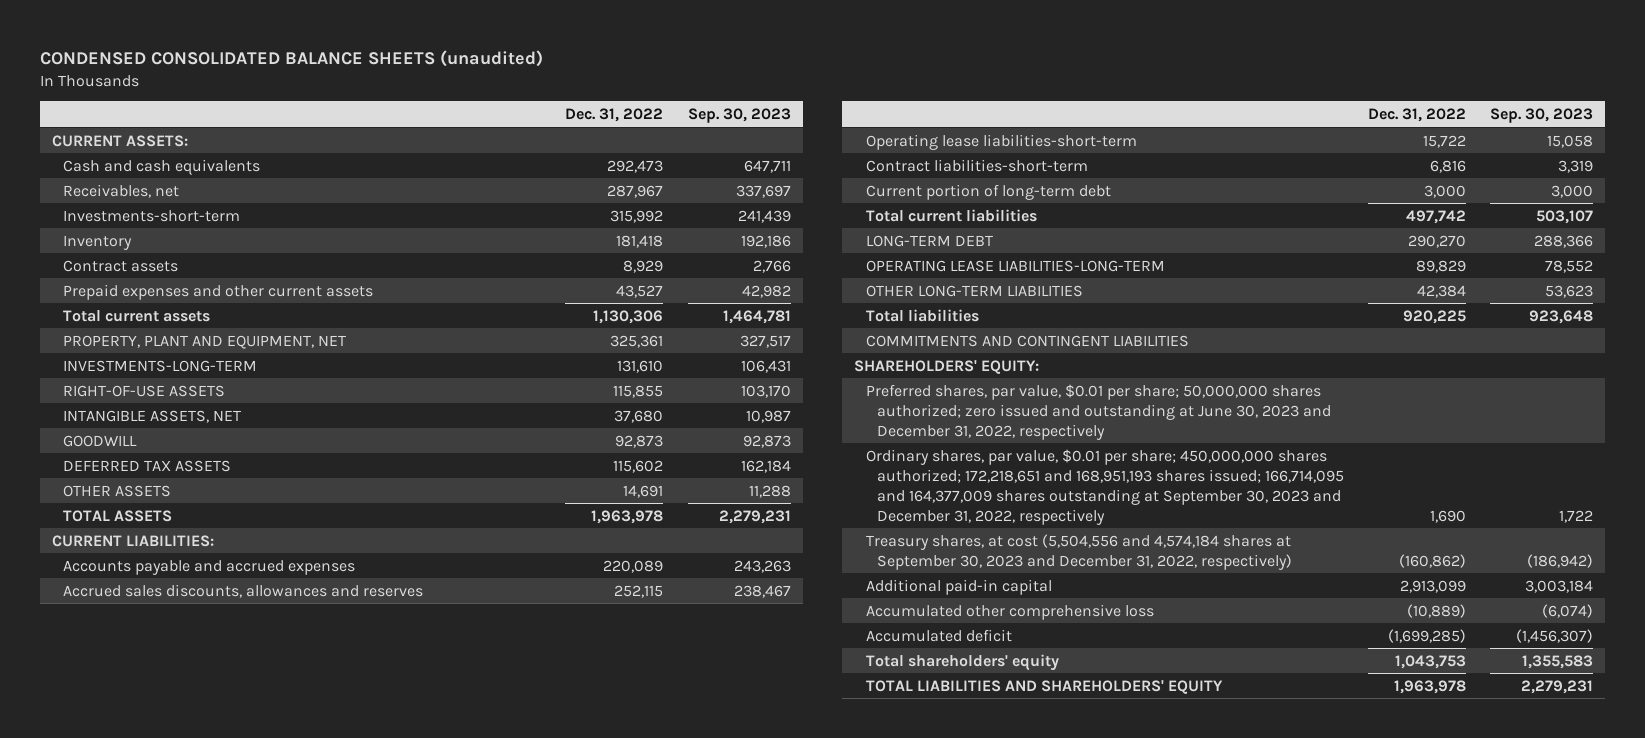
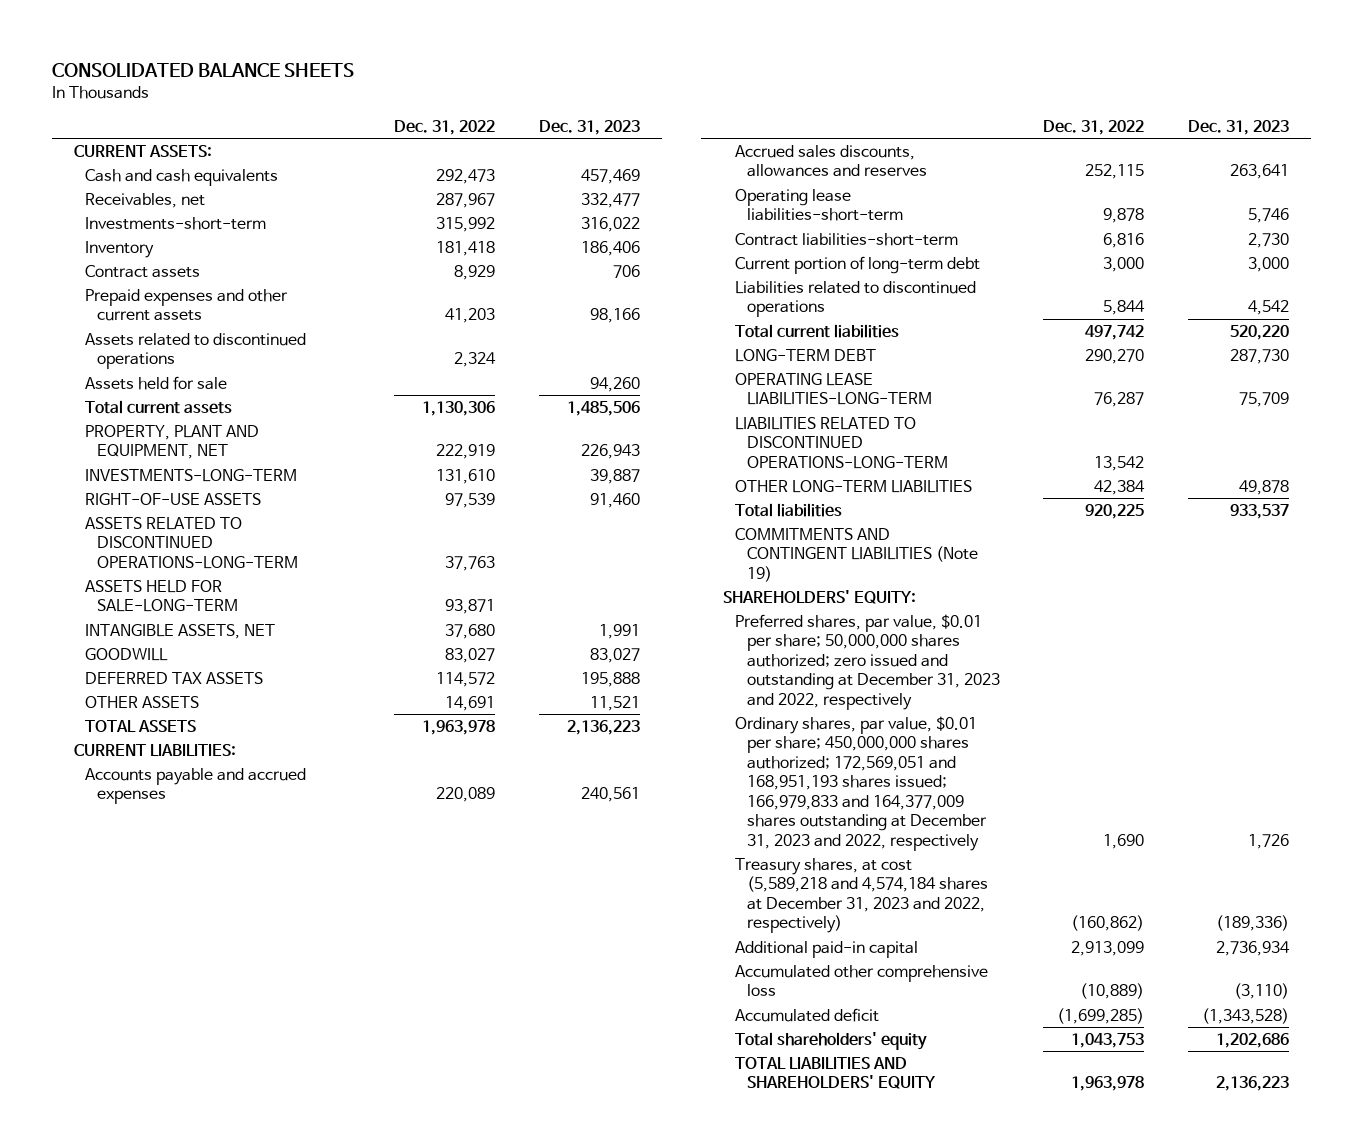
- CONDENSED CONSOLIDATED BALANCE SHEETS (unaudited)
+ CONSOLIDATED BALANCE SHEETS
- | Dec. 31, 2022 | Sep. 30, 2023
+ | Dec. 31, 2022 | Dec. 31, 2023
- Prepaid expenses and other current assets | 43,527 | 42,982
+ Prepaid expenses and other current assets | 41,203 | 98,166
+ Assets related to discontinued operations | 2,324 |
+ Assets held for sale | | 94,260
- PROPERTY, PLANT AND EQUIPMENT, NET | 325,361 | 327,517
+ PROPERTY, PLANT AND EQUIPMENT, NET | 222,919 | 226,943
- RIGHT-OF-USE ASSETS | 115,855 | 103,170
+ RIGHT-OF-USE ASSETS | 97,539 | 91,460
+ ASSETS RELATED TO DISCONTINUED OPERATIONS-LONG-TERM | 37,763 |
+ ASSETS HELD FOR SALE-LONG-TERM | 93,871 |
- GOODWILL | 92,873 | 92,873
- DEFERRED TAX ASSETS | 115,602 | 162,184
+ GOODWILL | 83,027 | 83,027
+ DEFERRED TAX ASSETS | 114,572 | 195,888
- Operating lease liabilities-short-term | 15,722 | 15,058
+ Operating lease liabilities-short-term | 9,878 | 5,746
+ Liabilities related to discontinued operations | 5,844 | 4,542
- OPERATING LEASE LIABILITIES-LONG-TERM | 89,829 | 78,552
+ OPERATING LEASE LIABILITIES-LONG-TERM | 76,287 | 75,709
+ LIABILITIES RELATED TO DISCONTINUED OPERATIONS-LONG-TERM | 13,542 |
- COMMITMENTS AND CONTINGENT LIABILITIES
+ COMMITMENTS AND CONTINGENT LIABILITIES (Note 19)
- Preferred shares, par value, $0.01 per share; 50,000,000 shares authorized; zero issued and outstanding at June 30, 2023 and December 31, 2022, respectively
- Ordinary shares, par value, $0.01 per share; 450,000,000 shares authorized; 172,218,651 and 168,951,193 shares issued; 166,714,095 and 164,377,009 shares outstanding at September 30, 2023 and December 31, 2022, respectively | 1,690 | 1,722
- Treasury shares, at cost (5,504,556 and 4,574,184 shares at September 30, 2023 and December 31, 2022, respectively) | (160,862) | (186,942)
+ Preferred shares, par value, $0.01 per share; 50,000,000 shares authorized; zero issued and outstanding at December 31, 2023 and 2022, respectively
+ Ordinary shares, par value, $0.01 per share; 450,000,000 shares authorized; 172,569,051 and 168,951,193 shares issued; 166,979,833 and 164,377,009 shares outstanding at December 31, 2023 and 2022, respectively | 1,690 | 1,726
+ Treasury shares, at cost (5,589,218 and 4,574,184 shares at December 31, 2023 and 2022, respectively) | (160,862) | (189,336)

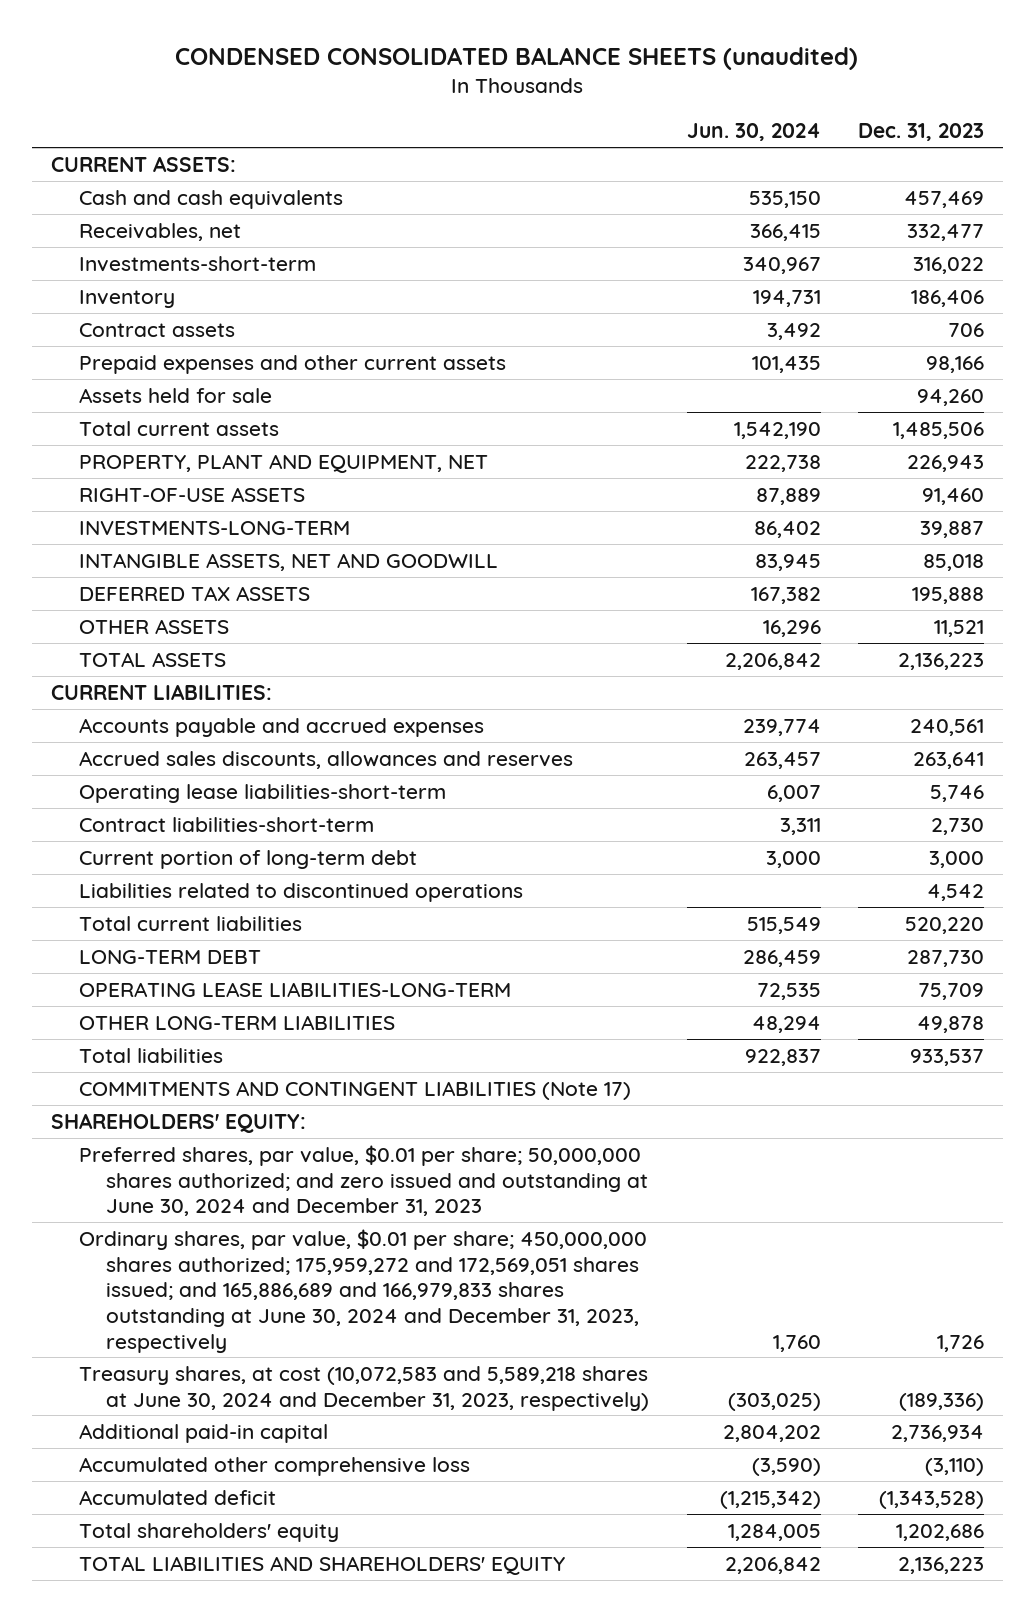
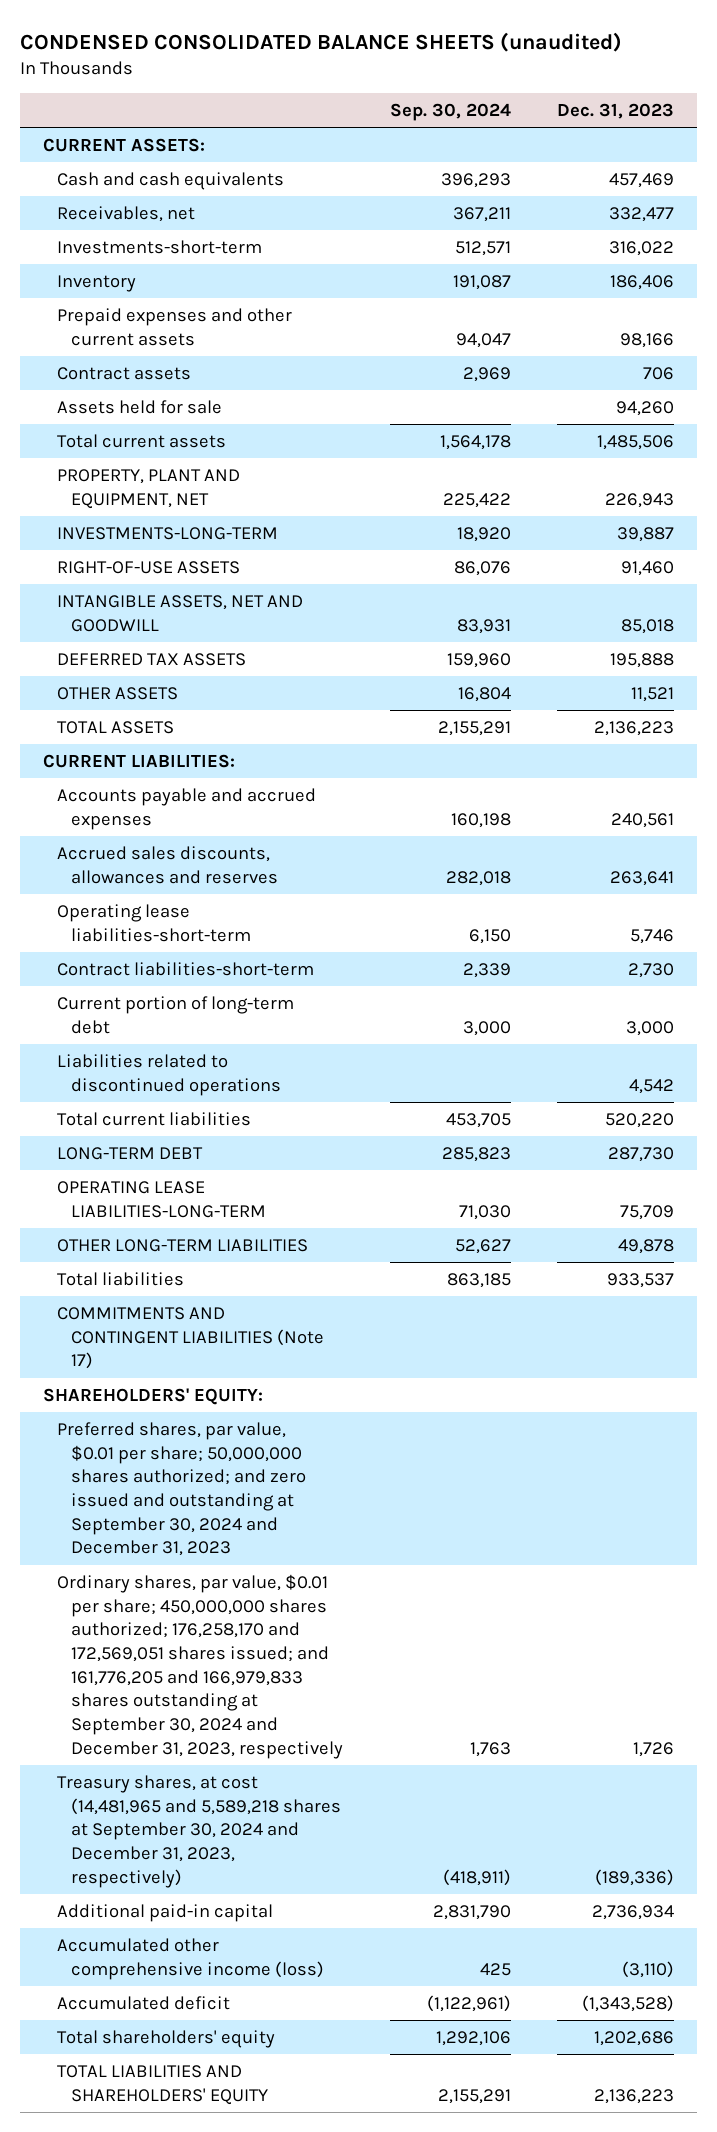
- | Jun. 30, 2024 | Dec. 31, 2023
+ | Sep. 30, 2024 | Dec. 31, 2023
moved down: Contract assets | 2,969 | 706
moved down: RIGHT-OF-USE ASSETS | 86,076 | 91,460
- Preferred shares, par value, $0.01 per share; 50,000,000 shares authorized; and zero issued and outstanding at June 30, 2024 and December 31, 2023
- Ordinary shares, par value, $0.01 per share; 450,000,000 shares authorized; 175,959,272 and 172,569,051 shares issued; and 165,886,689 and 166,979,833 shares outstanding at June 30, 2024 and December 31, 2023, respectively | 1,760 | 1,726
- Treasury shares, at cost (10,072,583 and 5,589,218 shares at June 30, 2024 and December 31, 2023, respectively) | (303,025) | (189,336)
+ Preferred shares, par value, $0.01 per share; 50,000,000 shares authorized; and zero issued and outstanding at September 30, 2024 and December 31, 2023
+ Ordinary shares, par value, $0.01 per share; 450,000,000 shares authorized; 176,258,170 and 172,569,051 shares issued; and 161,776,205 and 166,979,833 shares outstanding at September 30, 2024 and December 31, 2023, respectively | 1,763 | 1,726
+ Treasury shares, at cost (14,481,965 and 5,589,218 shares at September 30, 2024 and December 31, 2023, respectively) | (418,911) | (189,336)
- Accumulated other comprehensive loss | (3,590) | (3,110)
+ Accumulated other comprehensive income (loss) | 425 | (3,110)

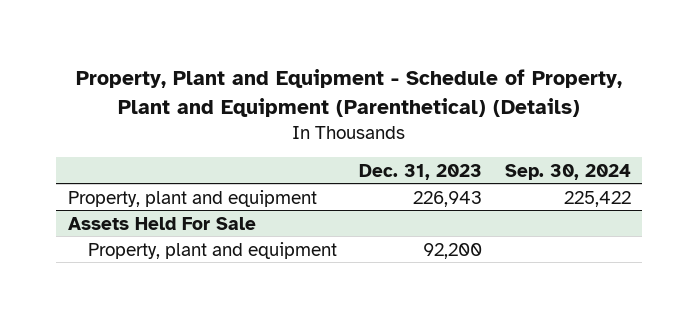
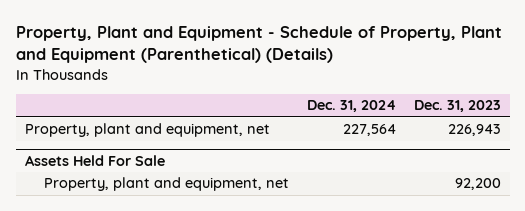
- | Dec. 31, 2023 | Sep. 30, 2024
+ | Dec. 31, 2024 | Dec. 31, 2023
- Property, plant and equipment | 226,943 | 225,422
+ Property, plant and equipment, net | 227,564 | 226,943
@ Assets Held For Sale
- Property, plant and equipment | 92,200 |
+ Property, plant and equipment, net | | 92,200

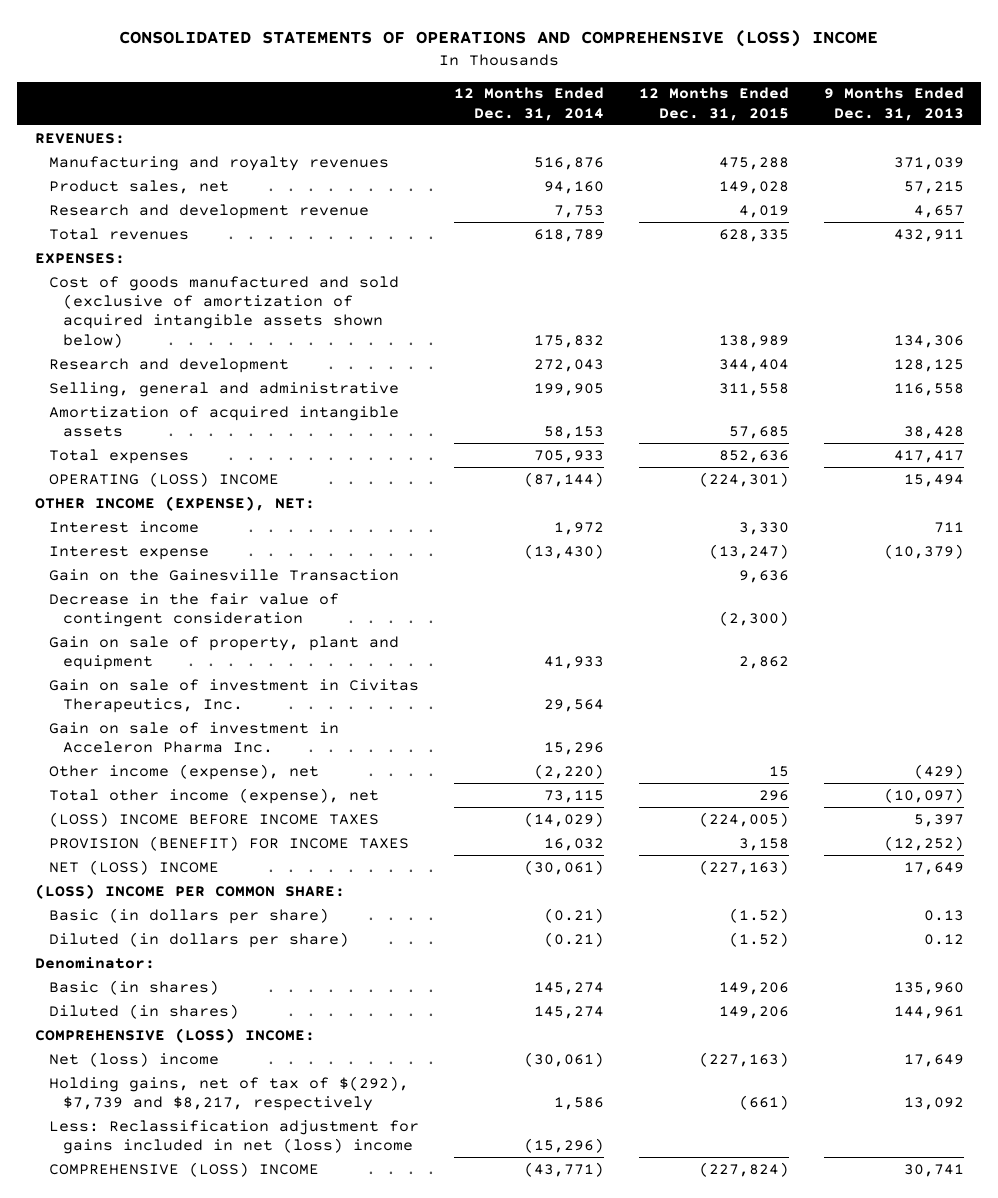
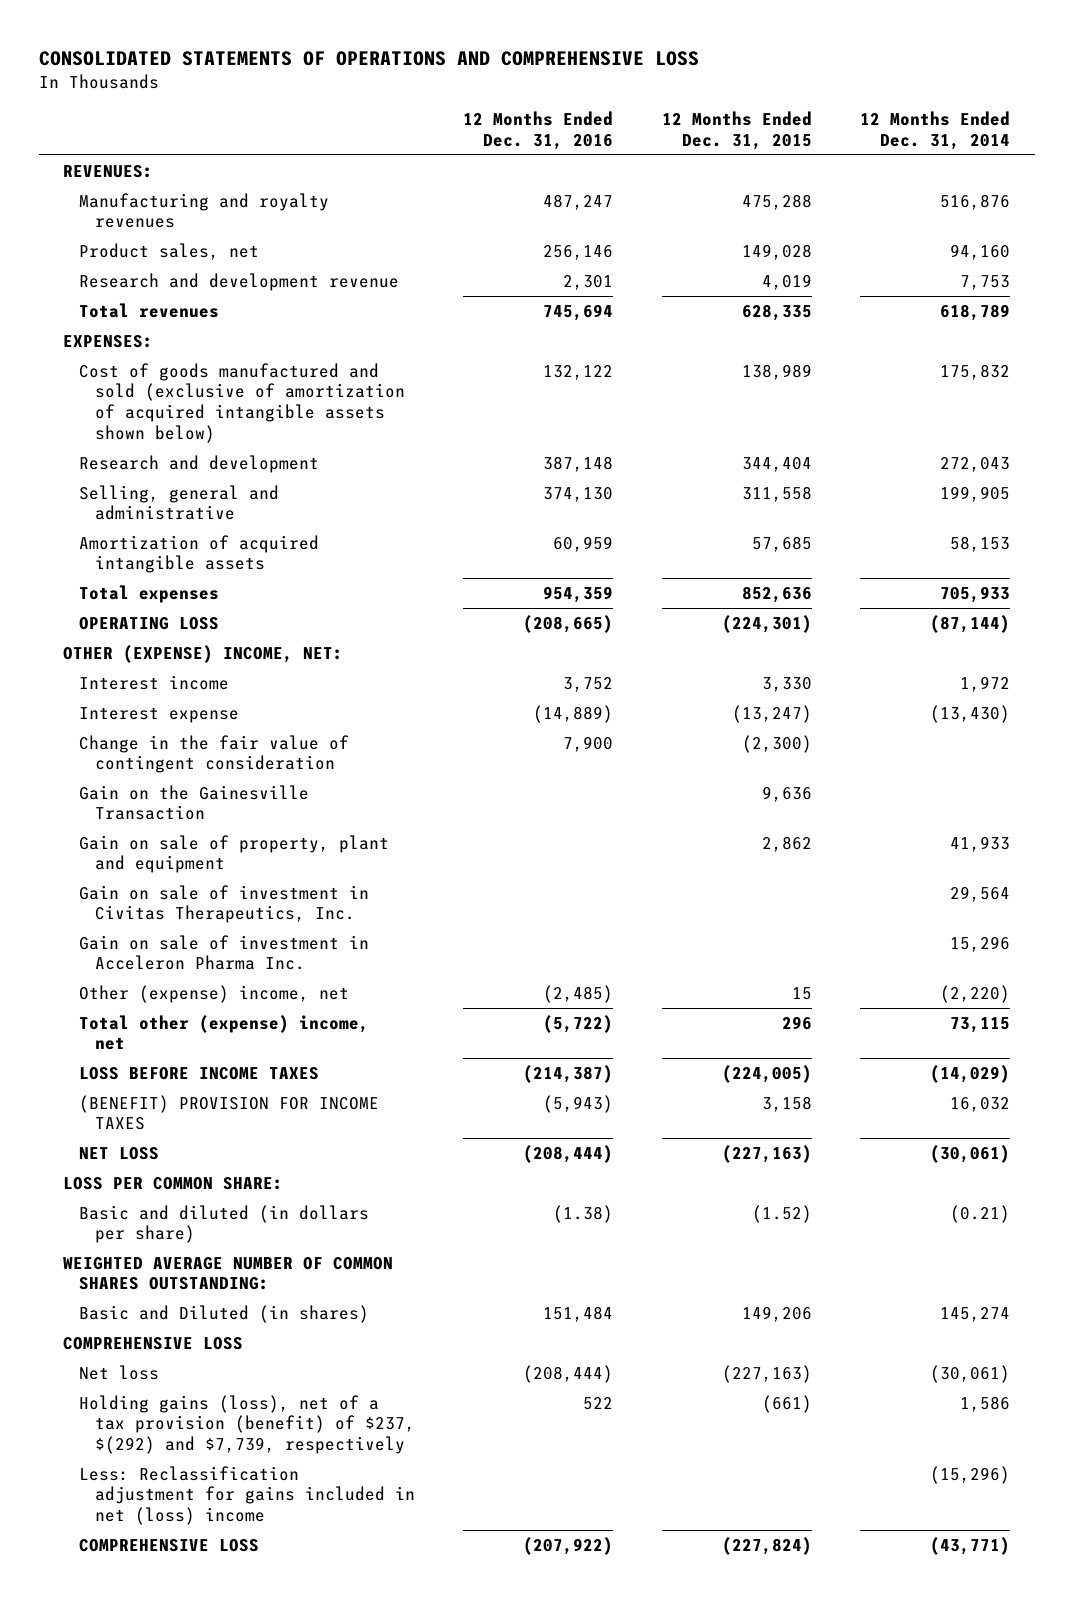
- CONSOLIDATED STATEMENTS OF OPERATIONS AND COMPREHENSIVE (LOSS) INCOME
+ CONSOLIDATED STATEMENTS OF OPERATIONS AND COMPREHENSIVE LOSS
- | 12 Months Ended Dec. 31, 2014 | 12 Months Ended Dec. 31, 2015 | 9 Months Ended Dec. 31, 2013
+ | 12 Months Ended Dec. 31, 2016 | 12 Months Ended Dec. 31, 2015 | 12 Months Ended Dec. 31, 2014
- OPERATING (LOSS) INCOME | (87,144) | (224,301) | 15,494
- OTHER INCOME (EXPENSE), NET:
+ OPERATING LOSS | (208,665) | (224,301) | (87,144)
+ OTHER (EXPENSE) INCOME, NET:
+ Change in the fair value of contingent consideration | 7,900 | (2,300) |
- Decrease in the fair value of contingent consideration | | (2,300) |
- Other income (expense), net | (2,220) | 15 | (429)
- Total other income (expense), net | 73,115 | 296 | (10,097)
- (LOSS) INCOME BEFORE INCOME TAXES | (14,029) | (224,005) | 5,397
- PROVISION (BENEFIT) FOR INCOME TAXES | 16,032 | 3,158 | (12,252)
- NET (LOSS) INCOME | (30,061) | (227,163) | 17,649
- (LOSS) INCOME PER COMMON SHARE:
- Basic (in dollars per share) | (0.21) | (1.52) | 0.13
- Diluted (in dollars per share) | (0.21) | (1.52) | 0.12
- Denominator:
- Basic (in shares) | 145,274 | 149,206 | 135,960
- Diluted (in shares) | 145,274 | 149,206 | 144,961
- COMPREHENSIVE (LOSS) INCOME:
- Net (loss) income | (30,061) | (227,163) | 17,649
- Holding gains, net of tax of $(292), $7,739 and $8,217, respectively | 1,586 | (661) | 13,092
+ Other (expense) income, net | (2,485) | 15 | (2,220)
+ Total other (expense) income, net | (5,722) | 296 | 73,115
+ LOSS BEFORE INCOME TAXES | (214,387) | (224,005) | (14,029)
+ (BENEFIT) PROVISION FOR INCOME TAXES | (5,943) | 3,158 | 16,032
+ NET LOSS | (208,444) | (227,163) | (30,061)
+ LOSS PER COMMON SHARE:
+ Basic and diluted (in dollars per share) | (1.38) | (1.52) | (0.21)
+ WEIGHTED AVERAGE NUMBER OF COMMON SHARES OUTSTANDING:
+ Basic and Diluted (in shares) | 151,484 | 149,206 | 145,274
+ COMPREHENSIVE LOSS
+ Net loss | (208,444) | (227,163) | (30,061)
+ Holding gains (loss), net of a tax provision (benefit) of $237, $(292) and $7,739, respectively | 522 | (661) | 1,586
- COMPREHENSIVE (LOSS) INCOME | (43,771) | (227,824) | 30,741
+ COMPREHENSIVE LOSS | (207,922) | (227,824) | (43,771)

